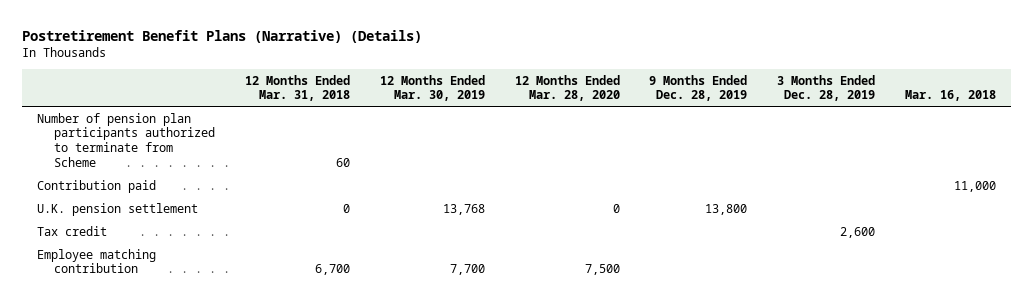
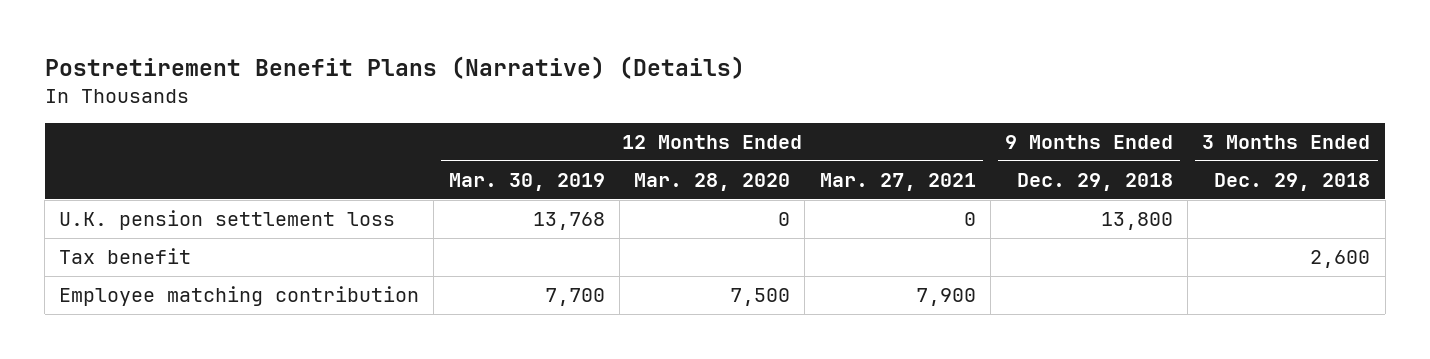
- | 12 Months Ended Mar. 31, 2018 | 12 Months Ended Mar. 30, 2019 | 12 Months Ended Mar. 28, 2020 | 9 Months Ended Dec. 28, 2019 | 3 Months Ended Dec. 28, 2019 | Mar. 16, 2018
+ | 12 Months Ended Mar. 30, 2019 | 12 Months Ended Mar. 28, 2020 | 12 Months Ended Mar. 27, 2021 | 9 Months Ended Dec. 29, 2018 | 3 Months Ended Dec. 29, 2018
- Number of pension plan participants authorized to terminate from Scheme | 60 | | | | |
- Contribution paid | | | | | | 11,000
- U.K. pension settlement | 0 | 13,768 | 0 | 13,800 | |
- Tax credit | | | | | 2,600 |
+ U.K. pension settlement loss | 13,768 | 0 | 0 | 13,800 |
+ Tax benefit | | | | | 2,600

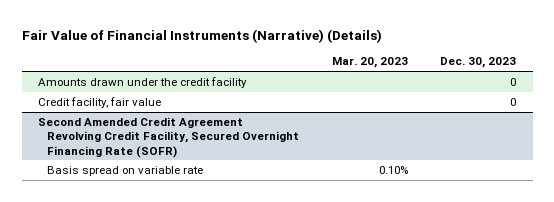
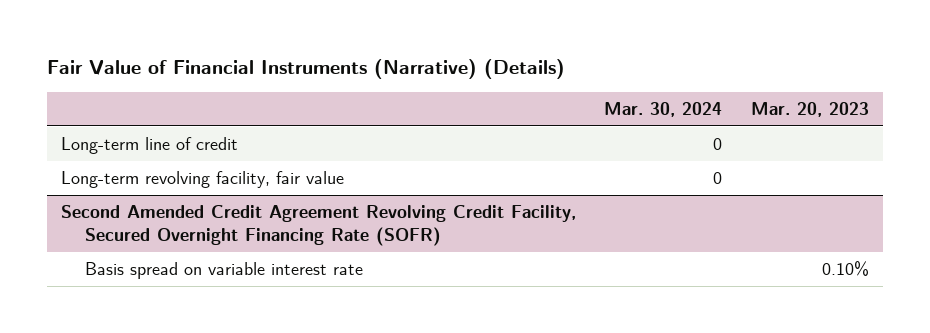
- | Mar. 20, 2023 | Dec. 30, 2023
+ | Mar. 30, 2024 | Mar. 20, 2023
- Amounts drawn under the credit facility | | 0
- Credit facility, fair value | | 0
+ Long-term line of credit | 0 |
+ Long-term revolving facility, fair value | 0 |
@ Second Amended Credit Agreement Revolving Credit Facility, Secured Overnight Financing Rate (SOFR)
- Basis spread on variable rate | 0.10% |
+ Basis spread on variable interest rate | | 0.10%

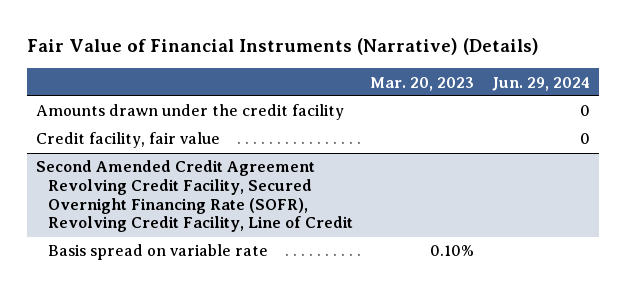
- | Mar. 30, 2024 | Mar. 20, 2023
+ | Mar. 20, 2023 | Jun. 29, 2024
- Long-term line of credit | 0 |
- Long-term revolving facility, fair value | 0 |
- Second Amended Credit Agreement Revolving Credit Facility, Secured Overnight Financing Rate (SOFR)
- Basis spread on variable interest rate | | 0.10%
+ Amounts drawn under the credit facility | | 0
+ Credit facility, fair value | | 0
+ Second Amended Credit Agreement Revolving Credit Facility, Secured Overnight Financing Rate (SOFR), Revolving Credit Facility, Line of Credit
+ Basis spread on variable rate | 0.10% |

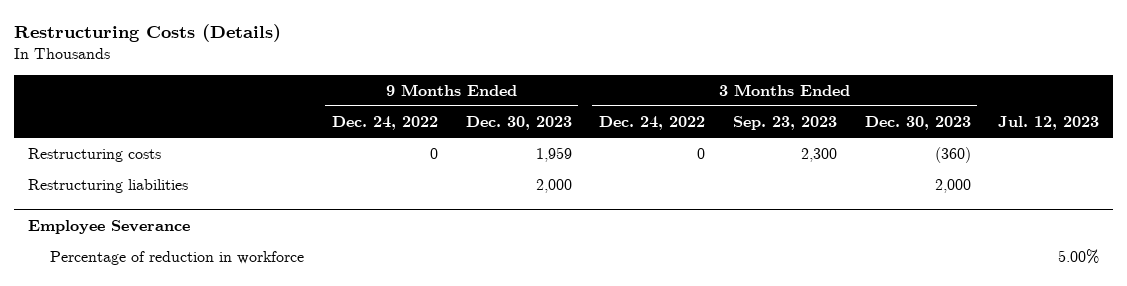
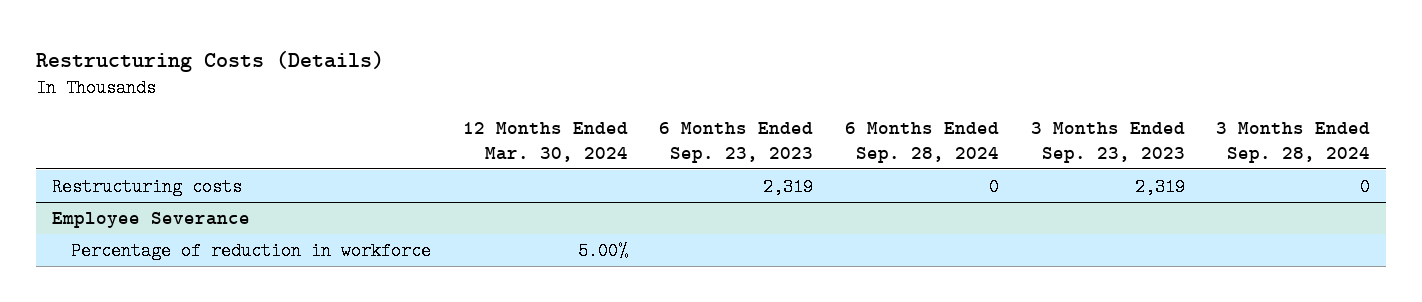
- | 9 Months Ended Dec. 24, 2022 | 9 Months Ended Dec. 30, 2023 | 3 Months Ended Dec. 24, 2022 | 3 Months Ended Sep. 23, 2023 | 3 Months Ended Dec. 30, 2023 | Jul. 12, 2023
+ | 12 Months Ended Mar. 30, 2024 | 6 Months Ended Sep. 23, 2023 | 6 Months Ended Sep. 28, 2024 | 3 Months Ended Sep. 23, 2023 | 3 Months Ended Sep. 28, 2024
- Restructuring costs | 0 | 1,959 | 0 | 2,300 | (360) |
- Restructuring liabilities | | 2,000 | | | 2,000 |
+ Restructuring costs | | 2,319 | 0 | 2,319 | 0

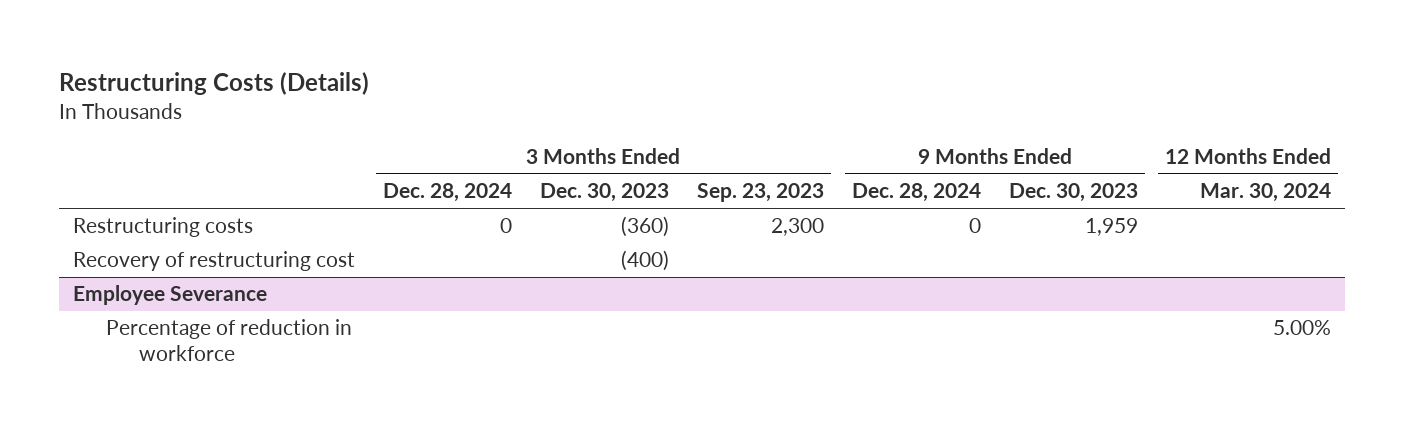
- | 12 Months Ended Mar. 30, 2024 | 6 Months Ended Sep. 23, 2023 | 6 Months Ended Sep. 28, 2024 | 3 Months Ended Sep. 23, 2023 | 3 Months Ended Sep. 28, 2024
+ | 3 Months Ended Dec. 28, 2024 | 3 Months Ended Dec. 30, 2023 | 3 Months Ended Sep. 23, 2023 | 9 Months Ended Dec. 28, 2024 | 9 Months Ended Dec. 30, 2023 | 12 Months Ended Mar. 30, 2024
- Restructuring costs | | 2,319 | 0 | 2,319 | 0
+ Restructuring costs | 0 | (360) | 2,300 | 0 | 1,959 |
+ Recovery of restructuring cost | | (400) | | | |

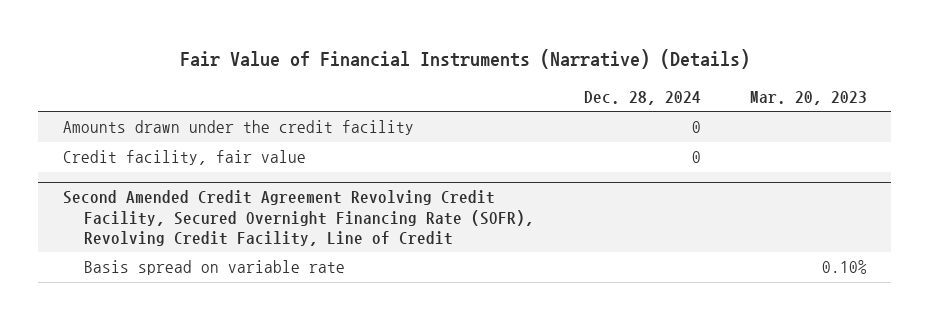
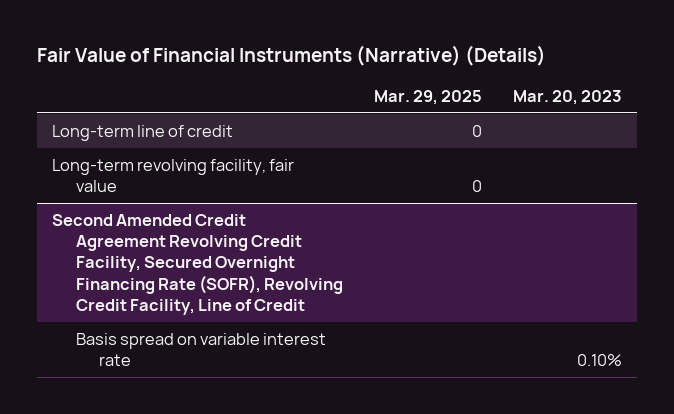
- | Dec. 28, 2024 | Mar. 20, 2023
+ | Mar. 29, 2025 | Mar. 20, 2023
- Amounts drawn under the credit facility | 0 |
- Credit facility, fair value | 0 |
+ Long-term line of credit | 0 |
+ Long-term revolving facility, fair value | 0 |
@ Second Amended Credit Agreement Revolving Credit Facility, Secured Overnight Financing Rate (SOFR), Revolving Credit Facility, Line of Credit
- Basis spread on variable rate | | 0.10%
+ Basis spread on variable interest rate | | 0.10%

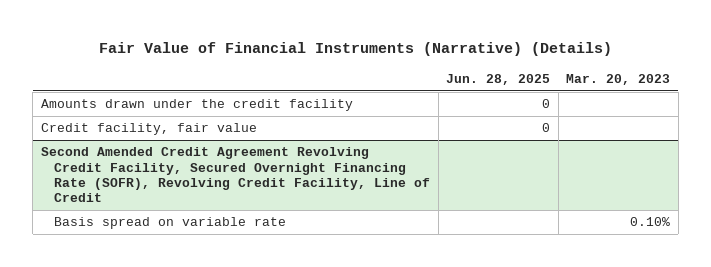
- | Mar. 29, 2025 | Mar. 20, 2023
+ | Jun. 28, 2025 | Mar. 20, 2023
- Long-term line of credit | 0 |
- Long-term revolving facility, fair value | 0 |
+ Amounts drawn under the credit facility | 0 |
+ Credit facility, fair value | 0 |
@ Second Amended Credit Agreement Revolving Credit Facility, Secured Overnight Financing Rate (SOFR), Revolving Credit Facility, Line of Credit
- Basis spread on variable interest rate | | 0.10%
+ Basis spread on variable rate | | 0.10%

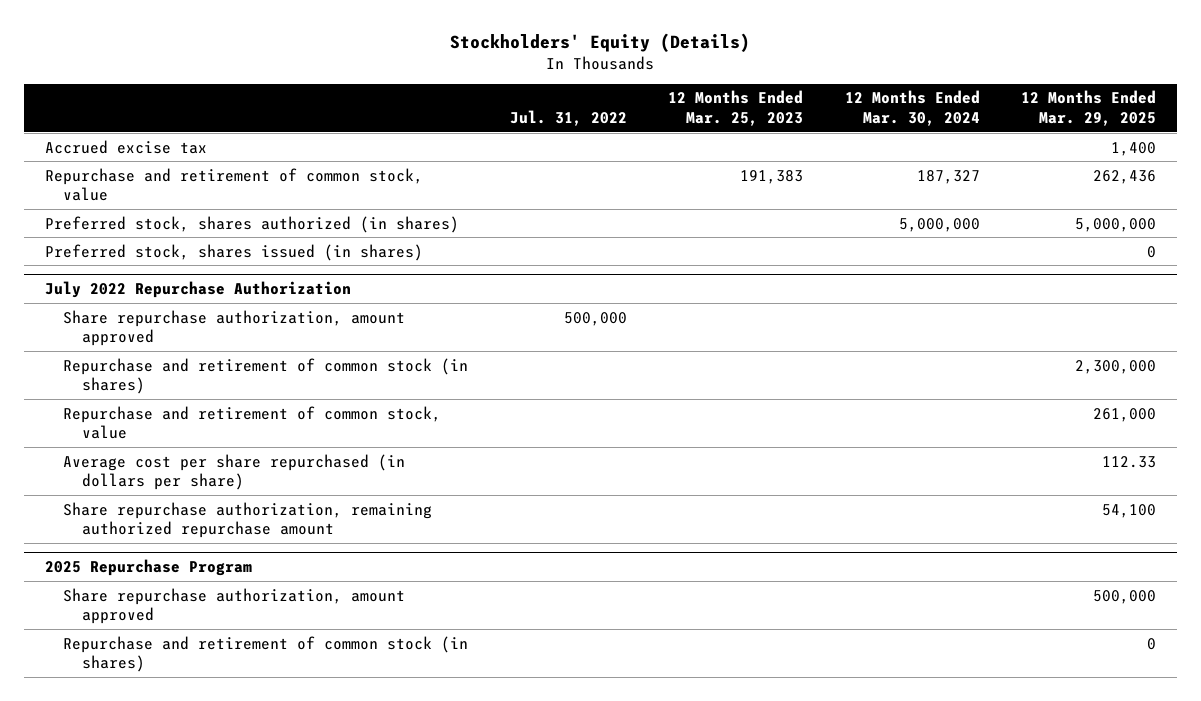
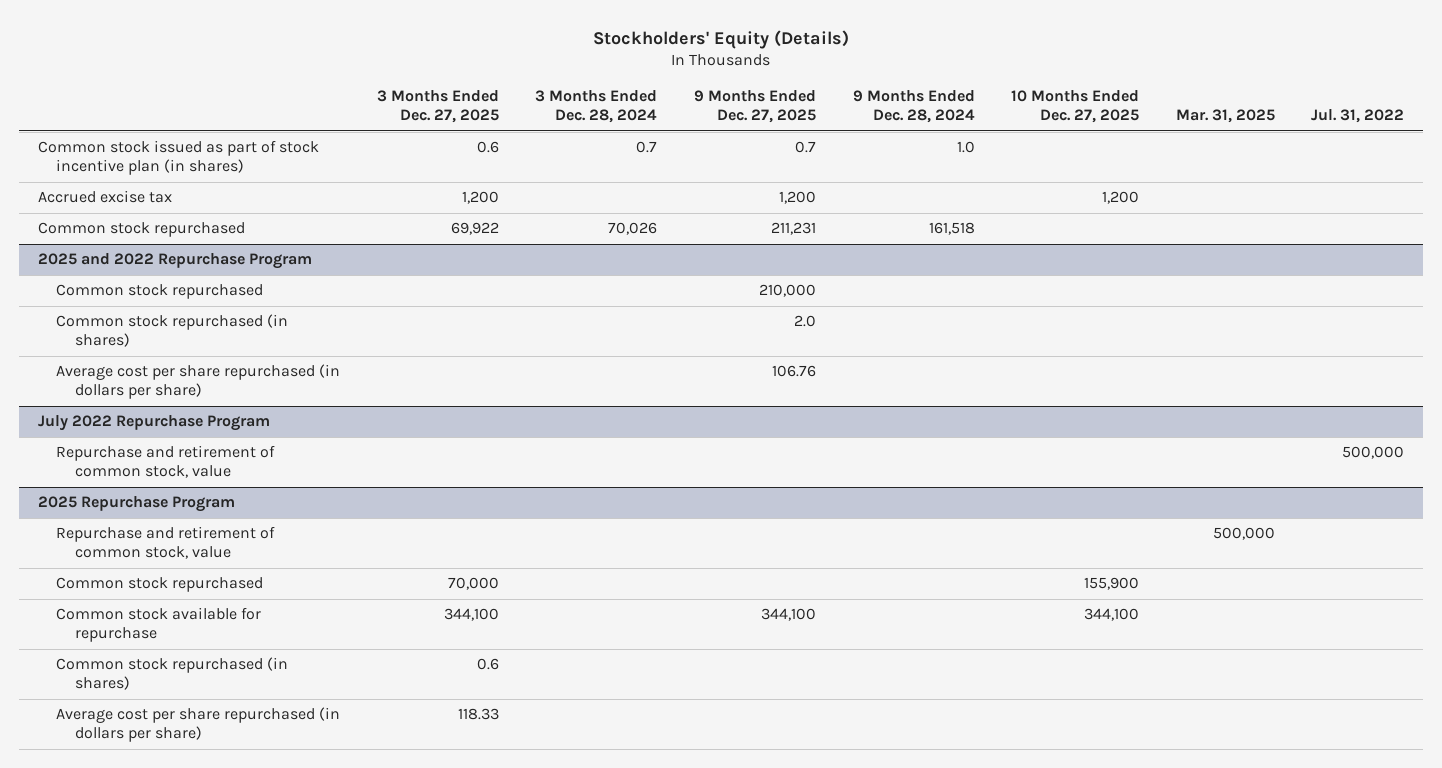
- | Jul. 31, 2022 | 12 Months Ended Mar. 25, 2023 | 12 Months Ended Mar. 30, 2024 | 12 Months Ended Mar. 29, 2025
+ | 3 Months Ended Dec. 27, 2025 | 3 Months Ended Dec. 28, 2024 | 9 Months Ended Dec. 27, 2025 | 9 Months Ended Dec. 28, 2024 | 10 Months Ended Dec. 27, 2025 | Mar. 31, 2025 | Jul. 31, 2022
+ Common stock issued as part of stock incentive plan (in shares) | 0.6 | 0.7 | 0.7 | 1.0 | | |
- Repurchase and retirement of common stock, value | | 191,383 | 187,327 | 262,436
- Preferred stock, shares authorized (in shares) | | | 5,000,000 | 5,000,000
- Preferred stock, shares issued (in shares) | | | | 0
- July 2022 Repurchase Authorization
- Share repurchase authorization, amount approved | 500,000 | | |
- Repurchase and retirement of common stock (in shares) | | | | 2,300,000
- Repurchase and retirement of common stock, value | | | | 261,000
- Average cost per share repurchased (in dollars per share) | | | | 112.33
- Share repurchase authorization, remaining authorized repurchase amount | | | | 54,100
+ Common stock repurchased | 69,922 | 70,026 | 211,231 | 161,518 | | |
+ 2025 and 2022 Repurchase Program
+ Common stock repurchased | | | 210,000 | | | |
+ Common stock repurchased (in shares) | | | 2.0 | | | |
+ Average cost per share repurchased (in dollars per share) | | | 106.76 | | | |
+ July 2022 Repurchase Program
+ Repurchase and retirement of common stock, value | | | | | | | 500,000
@ 2025 Repurchase Program
- Share repurchase authorization, amount approved | | | | 500,000
- Repurchase and retirement of common stock (in shares) | | | | 0
+ Repurchase and retirement of common stock, value | | | | | | 500,000 |
+ Common stock repurchased | 70,000 | | | | 155,900 | |
+ Common stock available for repurchase | 344,100 | | 344,100 | | 344,100 | |
+ Common stock repurchased (in shares) | 0.6 | | | | | |
+ Average cost per share repurchased (in dollars per share) | 118.33 | | | | | |

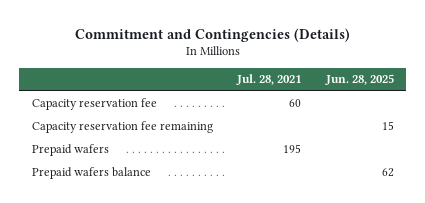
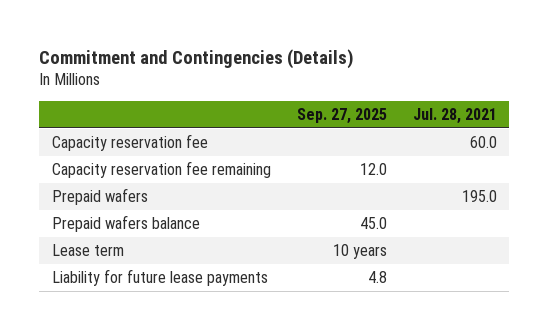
- | Jul. 28, 2021 | Jun. 28, 2025
+ | Sep. 27, 2025 | Jul. 28, 2021
- Capacity reservation fee | 60 |
+ Capacity reservation fee | | 60.0
- Prepaid wafers | 195 |
+ Prepaid wafers | | 195.0
+ Lease term | 10 years |
+ Liability for future lease payments | 4.8 |

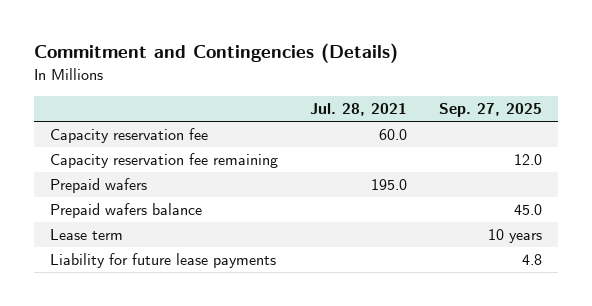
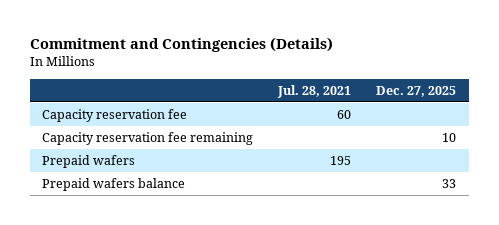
- | Jul. 28, 2021 | Sep. 27, 2025
+ | Jul. 28, 2021 | Dec. 27, 2025
- Capacity reservation fee | 60.0 |
+ Capacity reservation fee | 60 |
- Prepaid wafers | 195.0 |
+ Prepaid wafers | 195 |
- Lease term | | 10 years
- Liability for future lease payments | | 4.8

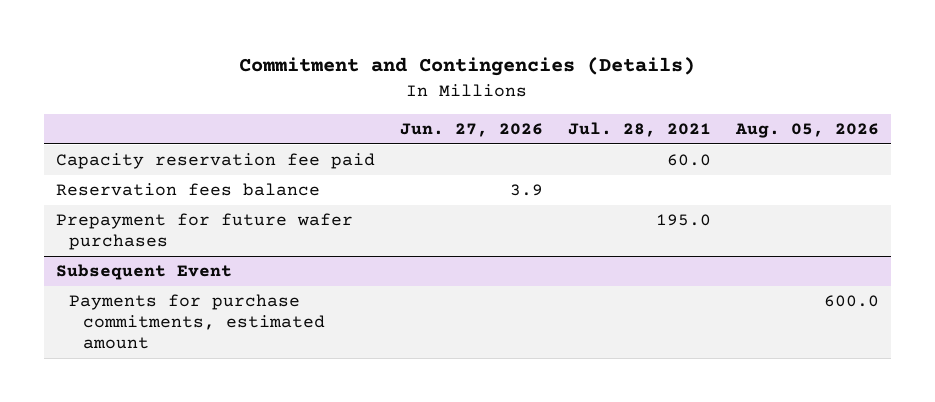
- | Jul. 28, 2021 | Dec. 27, 2025
+ | Jun. 27, 2026 | Jul. 28, 2021 | Aug. 05, 2026
- Capacity reservation fee | 60 |
- Capacity reservation fee remaining | | 10
- Prepaid wafers | 195 |
- Prepaid wafers balance | | 33
+ Capacity reservation fee paid | | 60.0 |
+ Reservation fees balance | 3.9 | |
+ Prepayment for future wafer purchases | | 195.0 |
+ Subsequent Event
+ Payments for purchase commitments, estimated amount | | | 600.0

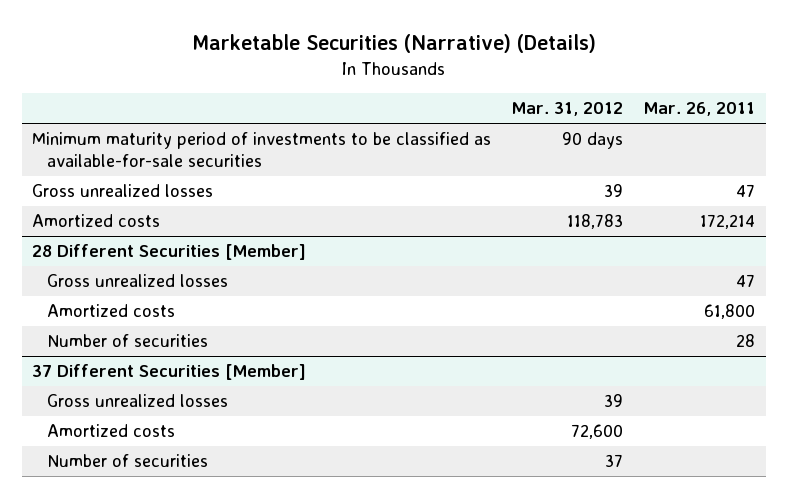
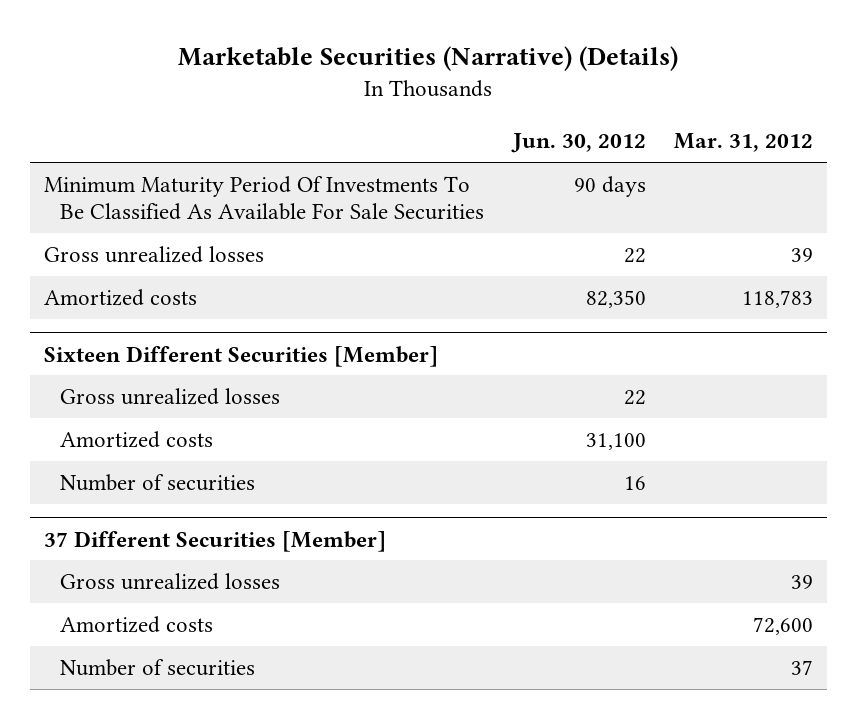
- | Mar. 31, 2012 | Mar. 26, 2011
+ | Jun. 30, 2012 | Mar. 31, 2012
- Minimum maturity period of investments to be classified as available-for-sale securities | 90 days |
+ Minimum Maturity Period Of Investments To Be Classified As Available For Sale Securities | 90 days |
- 28 Different Securities [Member]
+ Sixteen Different Securities [Member]

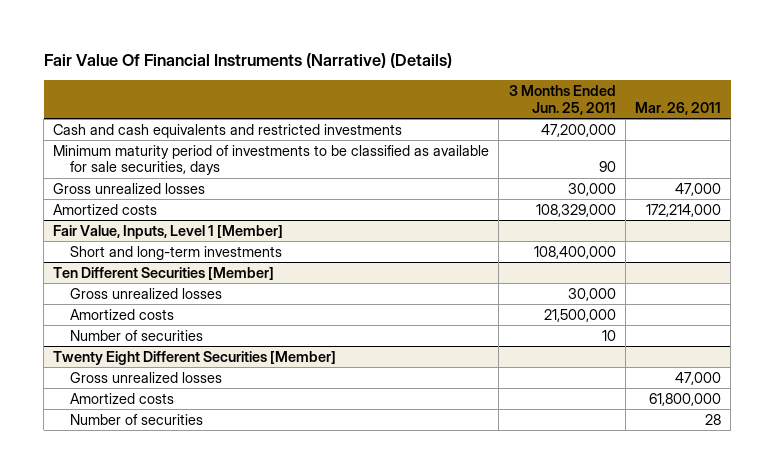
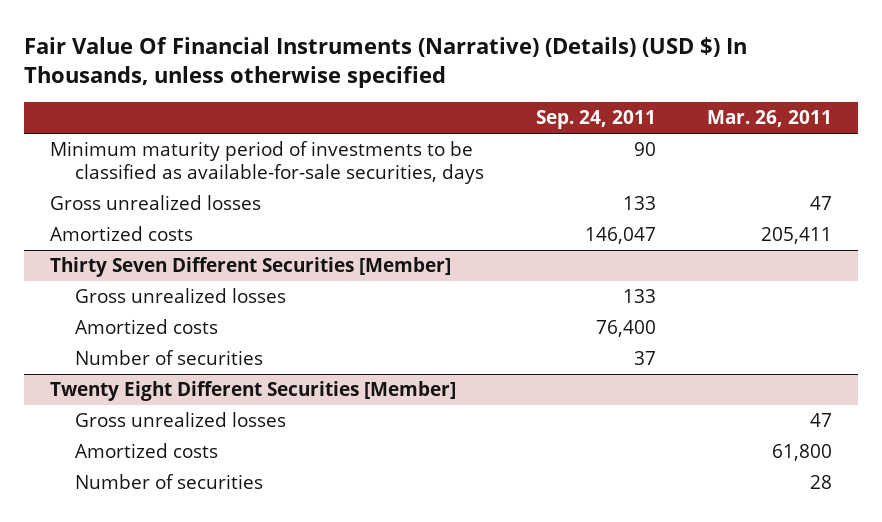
- Fair Value Of Financial Instruments (Narrative) (Details)
+ Fair Value Of Financial Instruments (Narrative) (Details) (USD $) In Thousands, unless otherwise specified
- | 3 Months Ended Jun. 25, 2011 | Mar. 26, 2011
+ | Sep. 24, 2011 | Mar. 26, 2011
- Cash and cash equivalents and restricted investments | 47,200,000 |
- Minimum maturity period of investments to be classified as available for sale securities, days | 90 |
- Gross unrealized losses | 30,000 | 47,000
- Amortized costs | 108,329,000 | 172,214,000
- Fair Value, Inputs, Level 1 [Member]
- Short and long-term investments | 108,400,000 |
- Ten Different Securities [Member]
- Gross unrealized losses | 30,000 |
- Amortized costs | 21,500,000 |
- Number of securities | 10 |
+ Minimum maturity period of investments to be classified as available-for-sale securities, days | 90 |
+ Gross unrealized losses | 133 | 47
+ Amortized costs | 146,047 | 205,411
+ Thirty Seven Different Securities [Member]
+ Gross unrealized losses | 133 |
+ Amortized costs | 76,400 |
+ Number of securities | 37 |
@ Twenty Eight Different Securities [Member]
- Gross unrealized losses | | 47,000
- Amortized costs | | 61,800,000
+ Gross unrealized losses | | 47
+ Amortized costs | | 61,800

